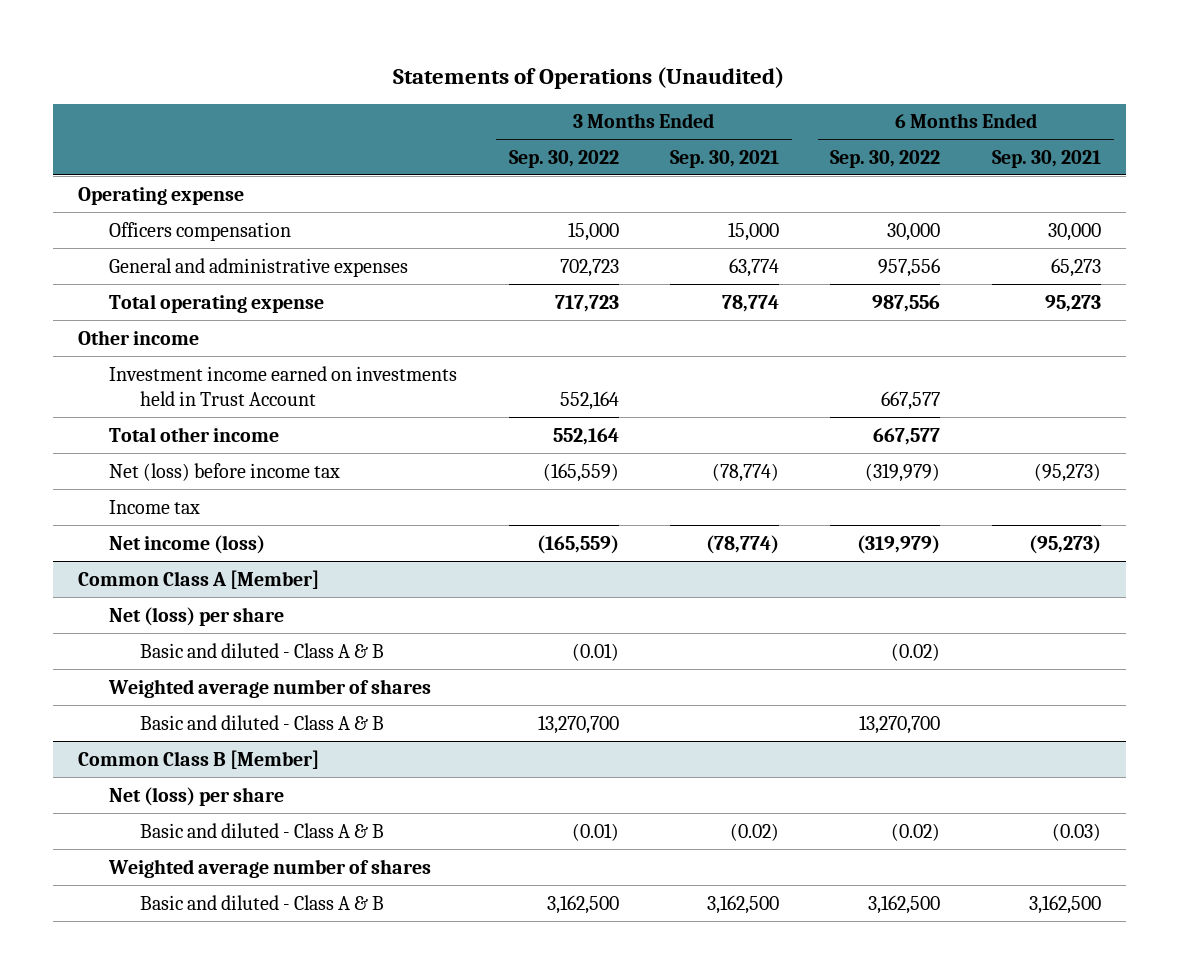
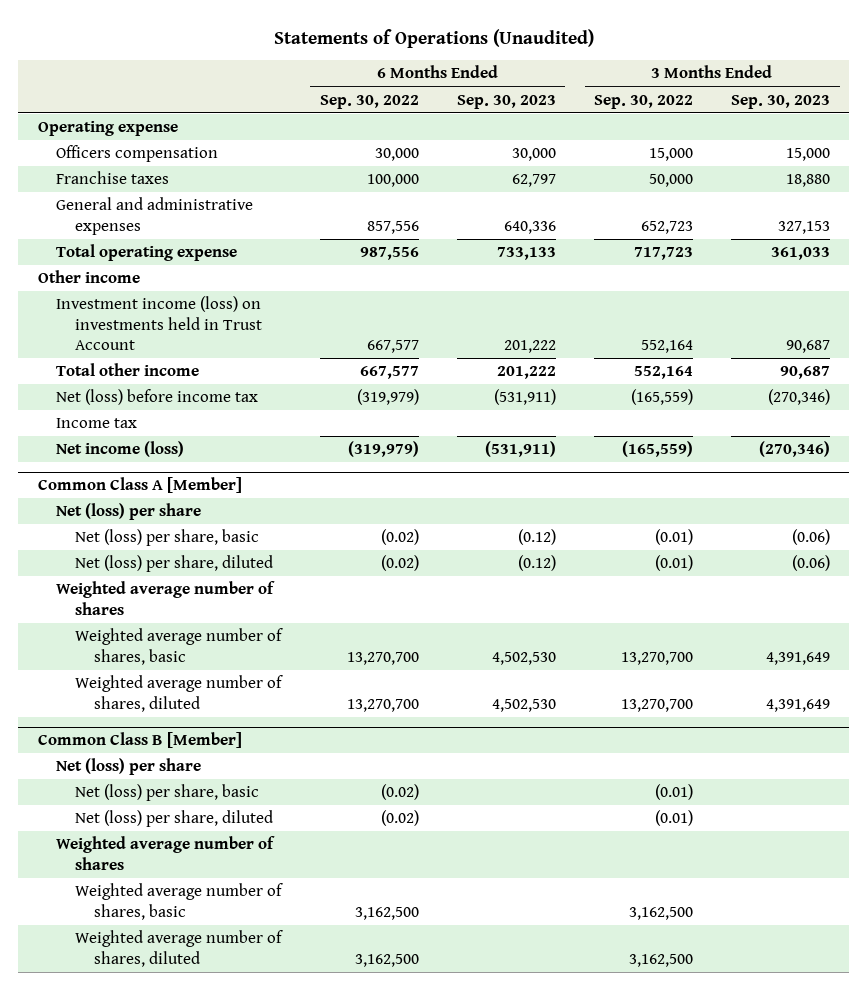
- | 3 Months Ended Sep. 30, 2022 | 3 Months Ended Sep. 30, 2021 | 6 Months Ended Sep. 30, 2022 | 6 Months Ended Sep. 30, 2021
+ | 6 Months Ended Sep. 30, 2022 | 6 Months Ended Sep. 30, 2023 | 3 Months Ended Sep. 30, 2022 | 3 Months Ended Sep. 30, 2023
- General and administrative expenses | 702,723 | 63,774 | 957,556 | 65,273
+ Franchise taxes | 100,000 | 62,797 | 50,000 | 18,880
+ General and administrative expenses | 857,556 | 640,336 | 652,723 | 327,153
- Investment income earned on investments held in Trust Account | 552,164 | | 667,577 |
+ Investment income (loss) on investments held in Trust Account | 667,577 | 201,222 | 552,164 | 90,687
@ Common Class A [Member]
- Basic and diluted - Class A & B | (0.01) | | (0.02) |
+ Net (loss) per share, basic | (0.02) | (0.12) | (0.01) | (0.06)
+ Net (loss) per share, diluted | (0.02) | (0.12) | (0.01) | (0.06)
- Basic and diluted - Class A & B | 13,270,700 | | 13,270,700 |
+ Weighted average number of shares, basic | 13,270,700 | 4,502,530 | 13,270,700 | 4,391,649
+ Weighted average number of shares, diluted | 13,270,700 | 4,502,530 | 13,270,700 | 4,391,649
@ Common Class B [Member]
- Basic and diluted - Class A & B | (0.01) | (0.02) | (0.02) | (0.03)
+ Net (loss) per share, basic | (0.02) | | (0.01) |
+ Net (loss) per share, diluted | (0.02) | | (0.01) |
- Basic and diluted - Class A & B | 3,162,500 | 3,162,500 | 3,162,500 | 3,162,500
+ Weighted average number of shares, basic | 3,162,500 | | 3,162,500 |
+ Weighted average number of shares, diluted | 3,162,500 | | 3,162,500 |

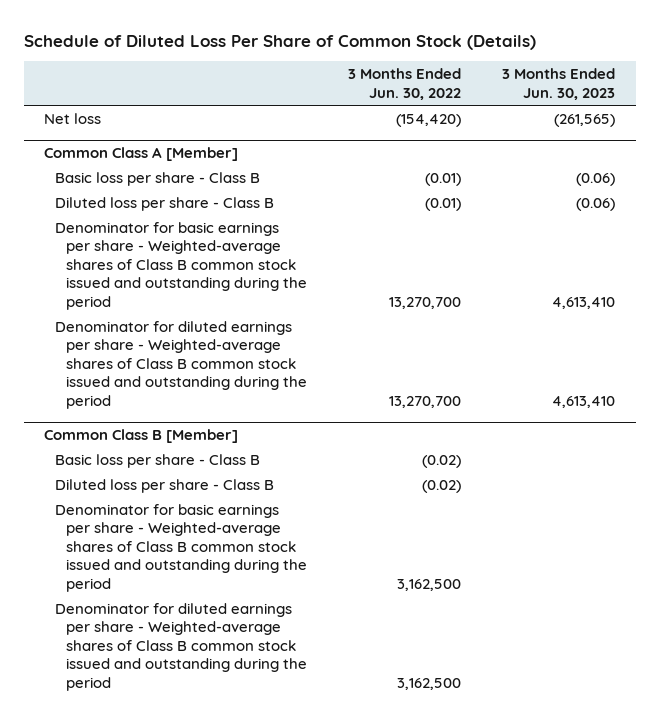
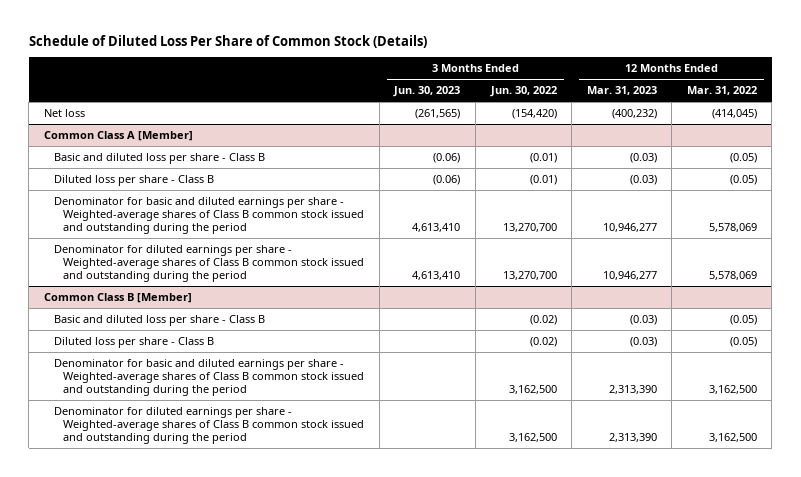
- | 3 Months Ended Jun. 30, 2022 | 3 Months Ended Jun. 30, 2023
+ | 3 Months Ended Jun. 30, 2023 | 3 Months Ended Jun. 30, 2022 | 12 Months Ended Mar. 31, 2023 | 12 Months Ended Mar. 31, 2022
@ Common Class A [Member]
- Basic loss per share - Class B | (0.01) | (0.06)
+ Basic and diluted loss per share - Class B | (0.06) | (0.01) | (0.03) | (0.05)
- Denominator for basic earnings per share - Weighted-average shares of Class B common stock issued and outstanding during the period | 13,270,700 | 4,613,410
+ Denominator for basic and diluted earnings per share - Weighted-average shares of Class B common stock issued and outstanding during the period | 4,613,410 | 13,270,700 | 10,946,277 | 5,578,069
@ Common Class B [Member]
- Basic loss per share - Class B | (0.02) |
+ Basic and diluted loss per share - Class B | | (0.02) | (0.03) | (0.05)
- Denominator for basic earnings per share - Weighted-average shares of Class B common stock issued and outstanding during the period | 3,162,500 |
+ Denominator for basic and diluted earnings per share - Weighted-average shares of Class B common stock issued and outstanding during the period | | 3,162,500 | 2,313,390 | 3,162,500

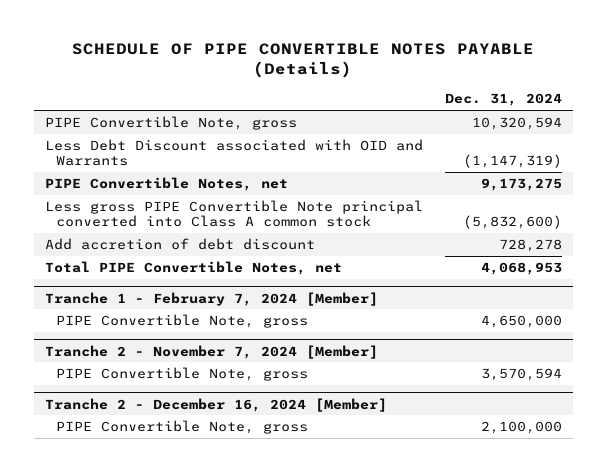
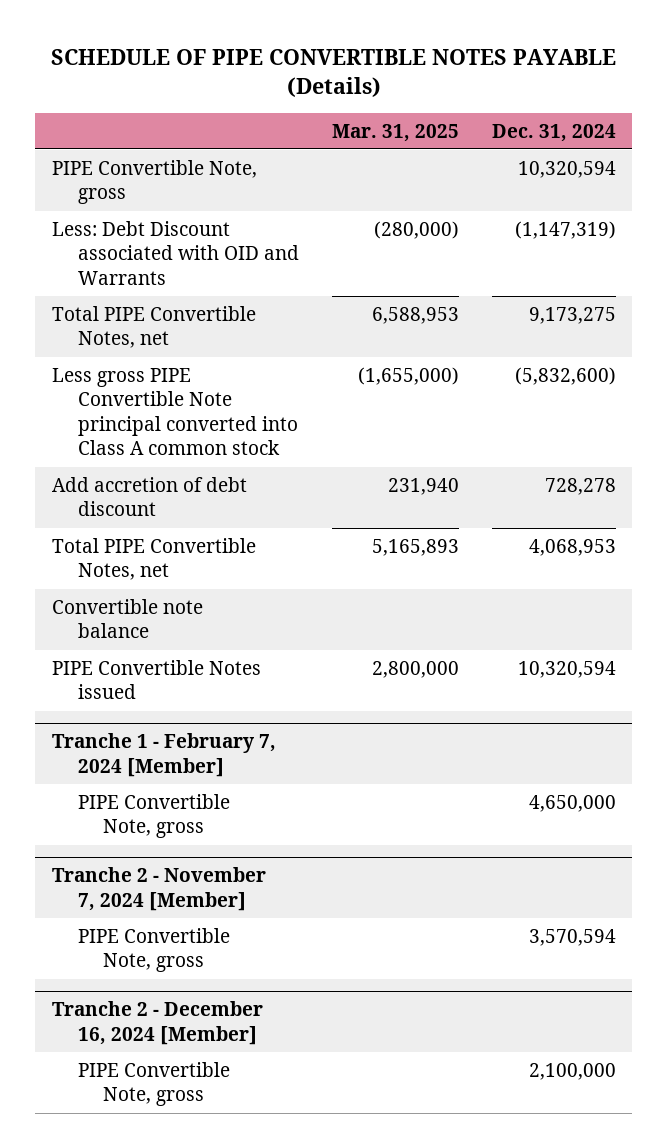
- | Dec. 31, 2024
+ | Mar. 31, 2025 | Dec. 31, 2024
- Less Debt Discount associated with OID and Warrants | (1,147,319)
- PIPE Convertible Notes, net | 9,173,275
+ Less: Debt Discount associated with OID and Warrants | (280,000) | (1,147,319)
+ Total PIPE Convertible Notes, net | 6,588,953 | 9,173,275
+ Convertible note balance
+ PIPE Convertible Notes issued | 2,800,000 | 10,320,594

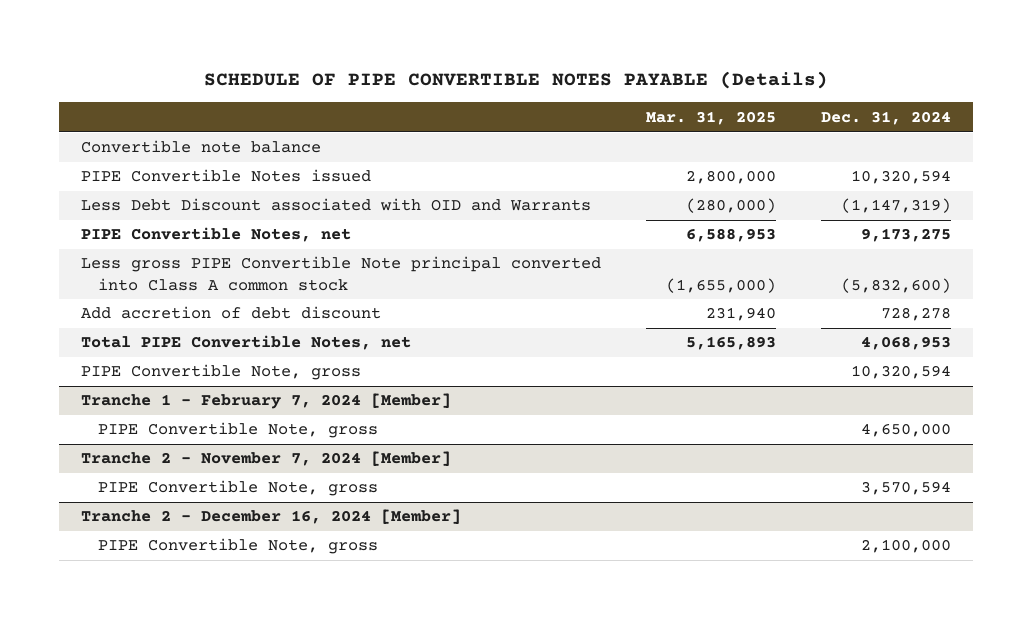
- Less: Debt Discount associated with OID and Warrants | (280,000) | (1,147,319)
- Total PIPE Convertible Notes, net | 6,588,953 | 9,173,275
moved up: Convertible note balance
moved up: PIPE Convertible Notes issued | 2,800,000 | 10,320,594
+ Less Debt Discount associated with OID and Warrants | (280,000) | (1,147,319)
+ PIPE Convertible Notes, net | 6,588,953 | 9,173,275
moved down: PIPE Convertible Note, gross | | 10,320,594

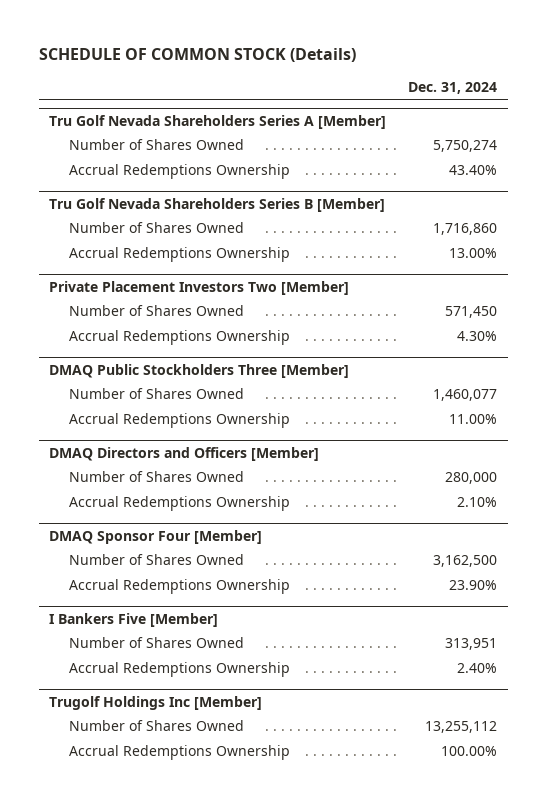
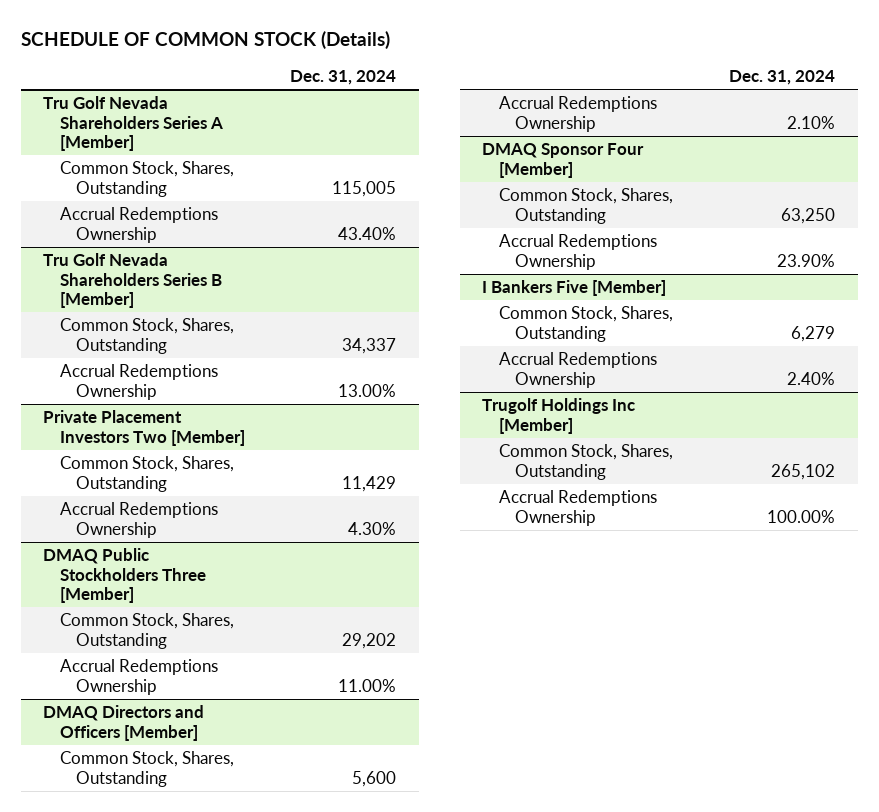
@ Tru Golf Nevada Shareholders Series A [Member]
- Number of Shares Owned | 5,750,274
+ Common Stock, Shares, Outstanding | 115,005
@ Tru Golf Nevada Shareholders Series B [Member]
- Number of Shares Owned | 1,716,860
+ Common Stock, Shares, Outstanding | 34,337
@ Private Placement Investors Two [Member]
- Number of Shares Owned | 571,450
+ Common Stock, Shares, Outstanding | 11,429
@ DMAQ Public Stockholders Three [Member]
- Number of Shares Owned | 1,460,077
+ Common Stock, Shares, Outstanding | 29,202
@ DMAQ Directors and Officers [Member]
- Number of Shares Owned | 280,000
+ Common Stock, Shares, Outstanding | 5,600
@ DMAQ Sponsor Four [Member]
- Number of Shares Owned | 3,162,500
+ Common Stock, Shares, Outstanding | 63,250
@ I Bankers Five [Member]
- Number of Shares Owned | 313,951
+ Common Stock, Shares, Outstanding | 6,279
@ Trugolf Holdings Inc [Member]
- Number of Shares Owned | 13,255,112
+ Common Stock, Shares, Outstanding | 265,102

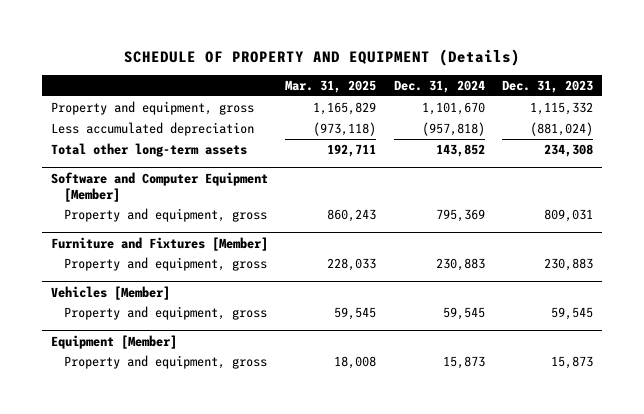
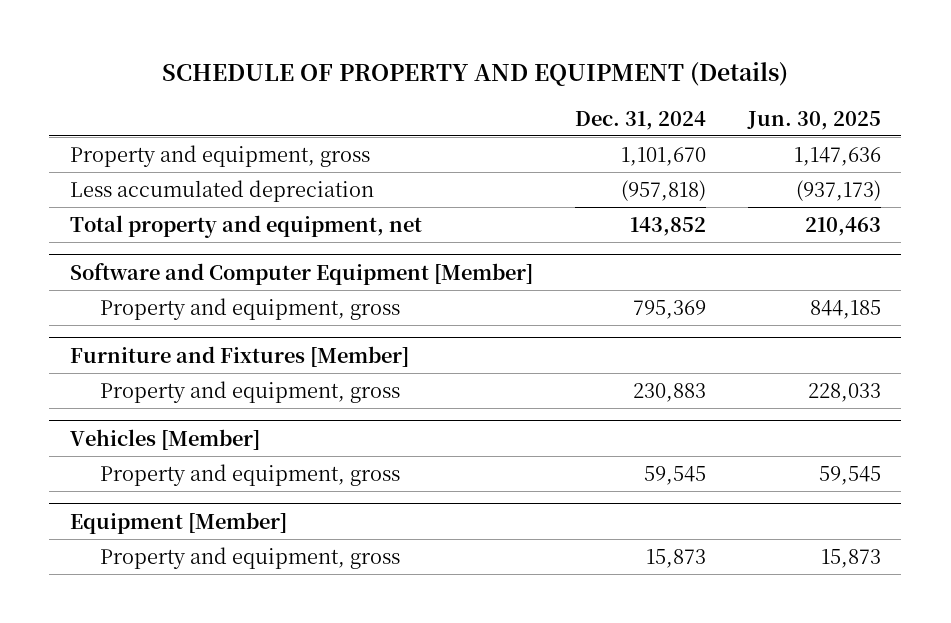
- | Mar. 31, 2025 | Dec. 31, 2024 | Dec. 31, 2023
+ | Dec. 31, 2024 | Jun. 30, 2025
- Total other long-term assets | 192,711 | 143,852 | 234,308
+ Total property and equipment, net | 143,852 | 210,463

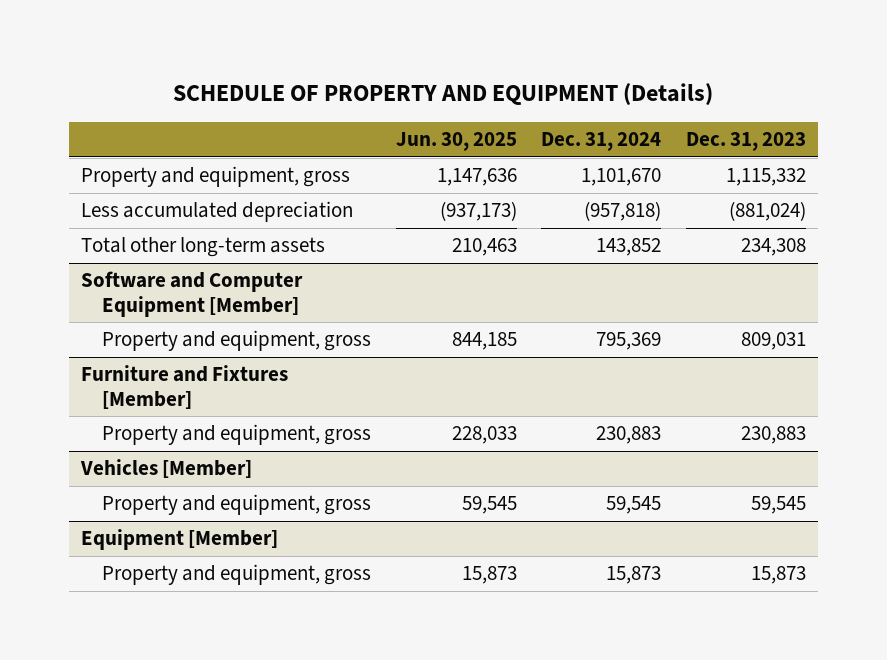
- | Dec. 31, 2024 | Jun. 30, 2025
+ | Jun. 30, 2025 | Dec. 31, 2024 | Dec. 31, 2023
- Total property and equipment, net | 143,852 | 210,463
+ Total other long-term assets | 210,463 | 143,852 | 234,308

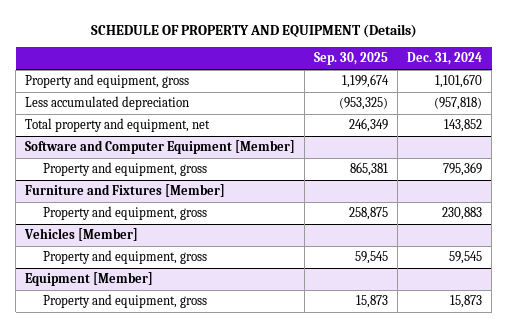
- | Jun. 30, 2025 | Dec. 31, 2024 | Dec. 31, 2023
+ | Sep. 30, 2025 | Dec. 31, 2024
- Total other long-term assets | 210,463 | 143,852 | 234,308
+ Total property and equipment, net | 246,349 | 143,852

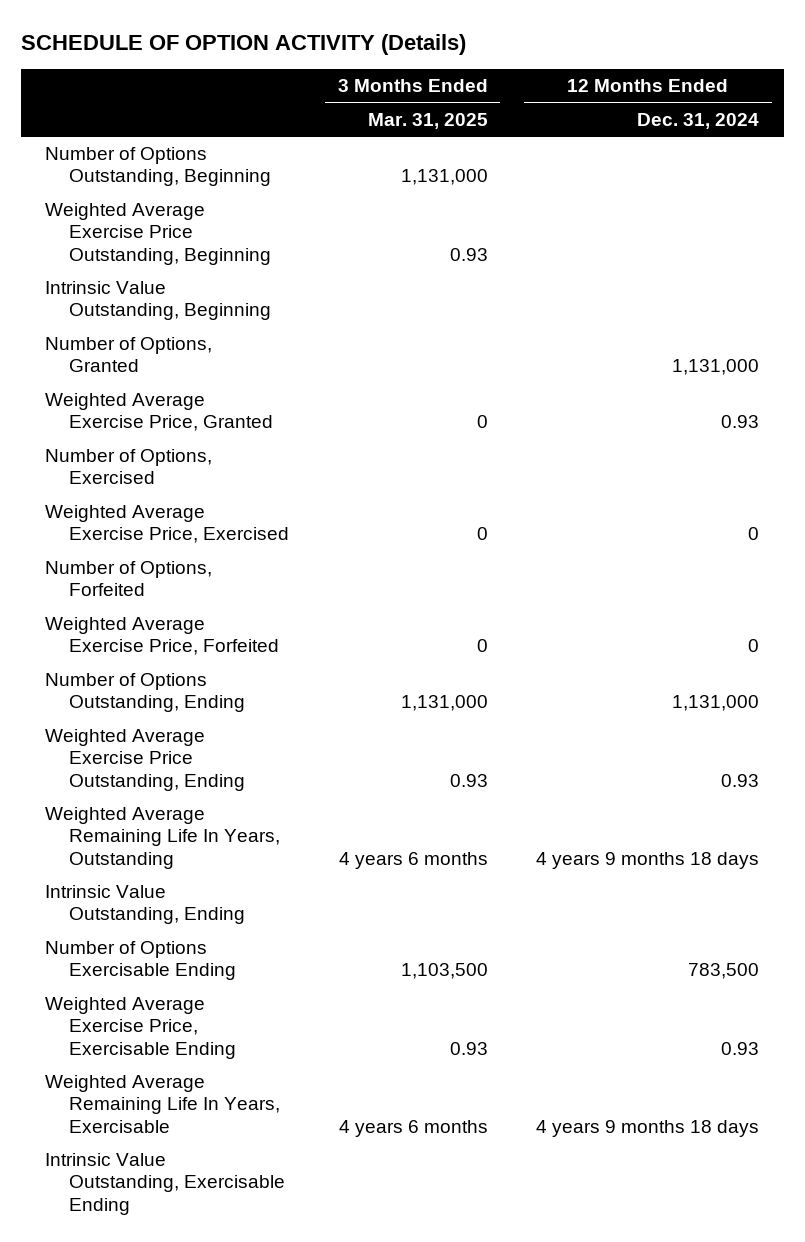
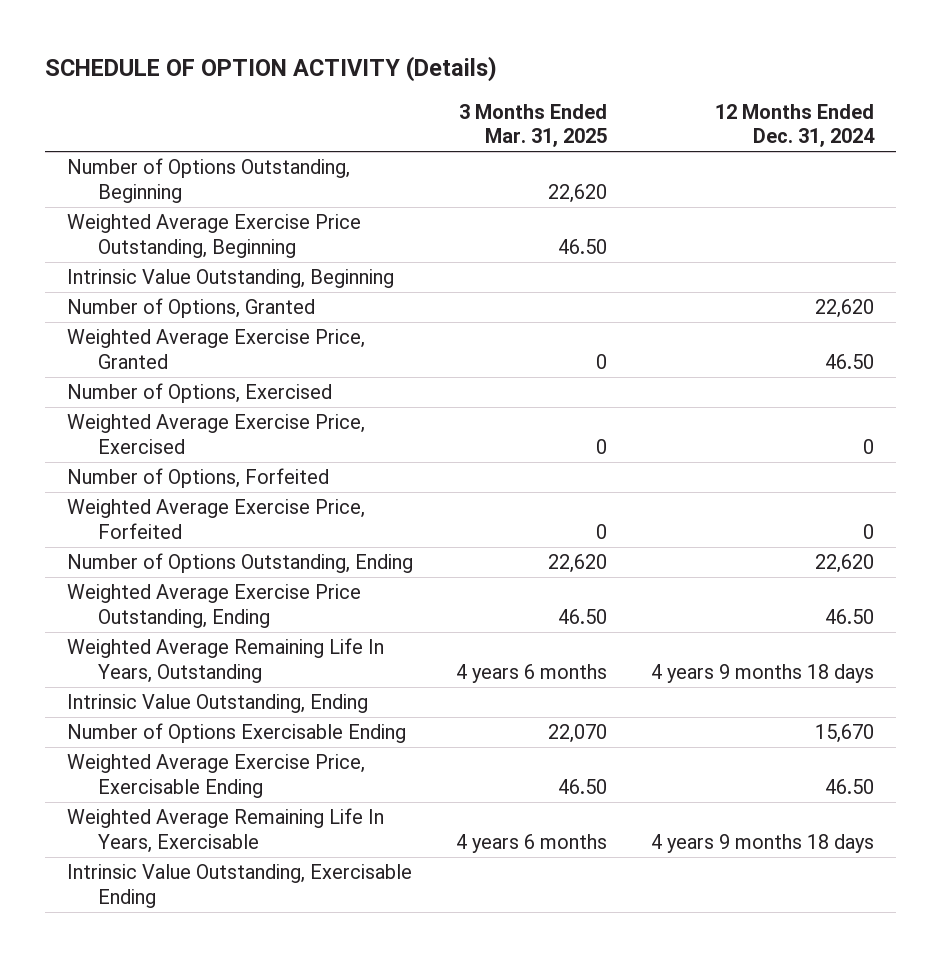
- Number of Options Outstanding, Beginning | 1,131,000 |
- Weighted Average Exercise Price Outstanding, Beginning | 0.93 |
+ Number of Options Outstanding, Beginning | 22,620 |
+ Weighted Average Exercise Price Outstanding, Beginning | 46.50 |
- Number of Options, Granted | | 1,131,000
- Weighted Average Exercise Price, Granted | 0 | 0.93
+ Number of Options, Granted | | 22,620
+ Weighted Average Exercise Price, Granted | 0 | 46.50
- Number of Options Outstanding, Ending | 1,131,000 | 1,131,000
- Weighted Average Exercise Price Outstanding, Ending | 0.93 | 0.93
+ Number of Options Outstanding, Ending | 22,620 | 22,620
+ Weighted Average Exercise Price Outstanding, Ending | 46.50 | 46.50
- Number of Options Exercisable Ending | 1,103,500 | 783,500
- Weighted Average Exercise Price, Exercisable Ending | 0.93 | 0.93
+ Number of Options Exercisable Ending | 22,070 | 15,670
+ Weighted Average Exercise Price, Exercisable Ending | 46.50 | 46.50

